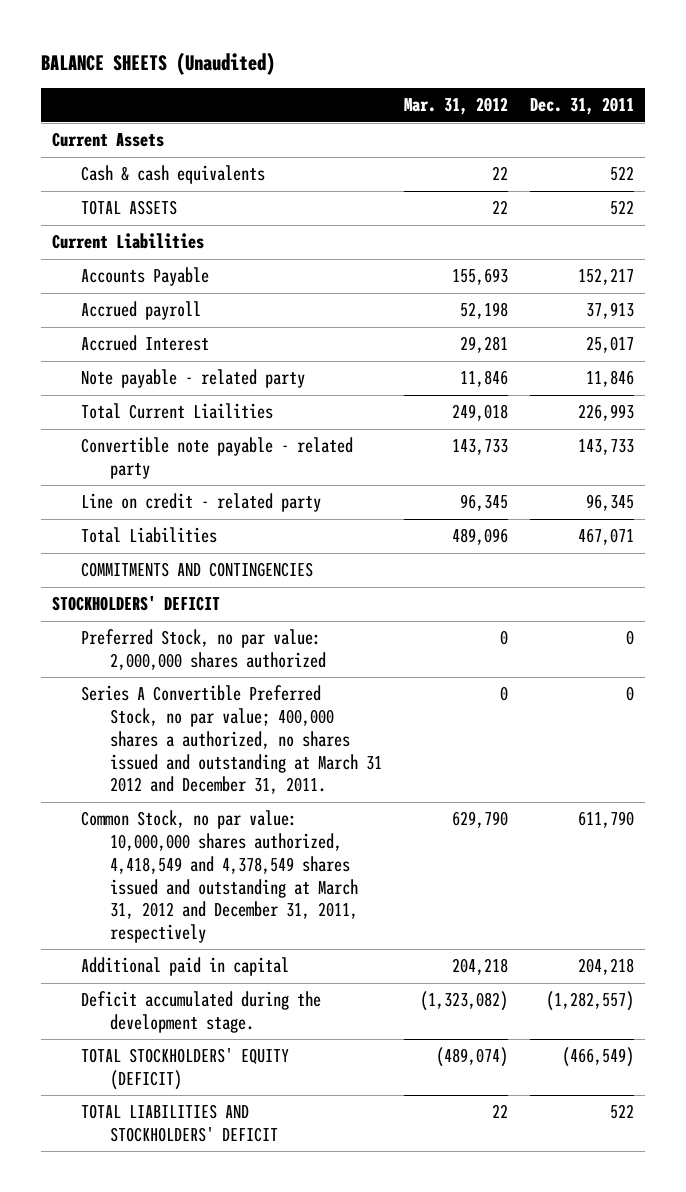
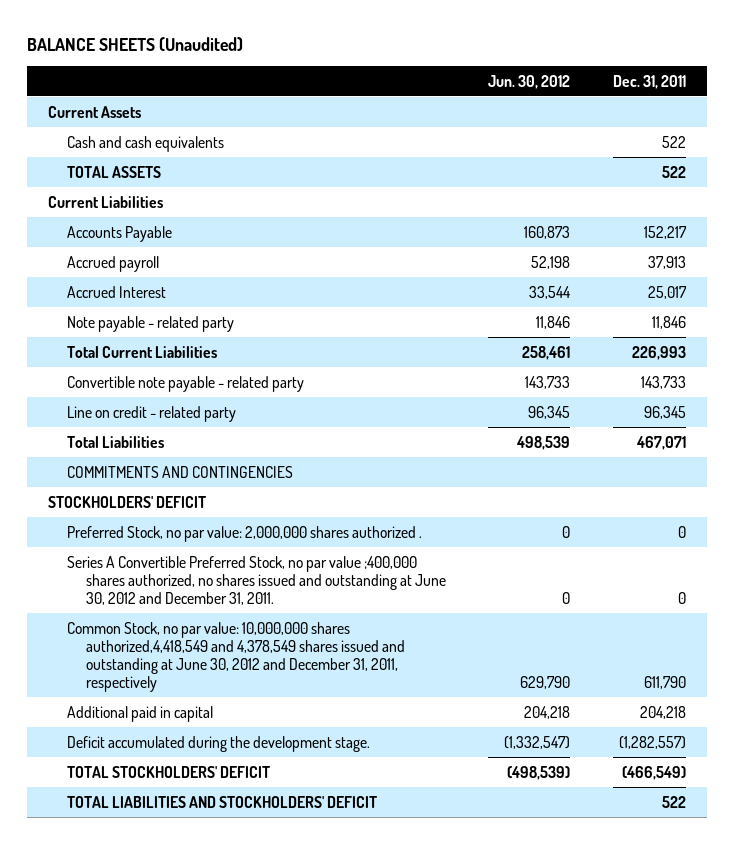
- | Mar. 31, 2012 | Dec. 31, 2011
+ | Jun. 30, 2012 | Dec. 31, 2011
- Cash & cash equivalents | 22 | 522
+ Cash and cash equivalents | | 522
- Total Current Liailities | 249,018 | 226,993
+ Total Current Liabilities | 258,461 | 226,993
- Preferred Stock, no par value: 2,000,000 shares authorized | 0 | 0
- Series A Convertible Preferred Stock, no par value; 400,000 shares a authorized, no shares issued and outstanding at March 31 2012 and December 31, 2011. | 0 | 0
- Common Stock, no par value: 10,000,000 shares authorized, 4,418,549 and 4,378,549 shares issued and outstanding at March 31, 2012 and December 31, 2011, respectively | 629,790 | 611,790
+ Preferred Stock, no par value: 2,000,000 shares authorized . | 0 | 0
+ Series A Convertible Preferred Stock, no par value ;400,000 shares authorized, no shares issued and outstanding at June 30, 2012 and December 31, 2011. | 0 | 0
+ Common Stock, no par value: 10,000,000 shares authorized,4,418,549 and 4,378,549 shares issued and outstanding at June 30, 2012 and December 31, 2011, respectively | 629,790 | 611,790
- TOTAL STOCKHOLDERS' EQUITY (DEFICIT) | (489,074) | (466,549)
+ TOTAL STOCKHOLDERS' DEFICIT | (498,539) | (466,549)

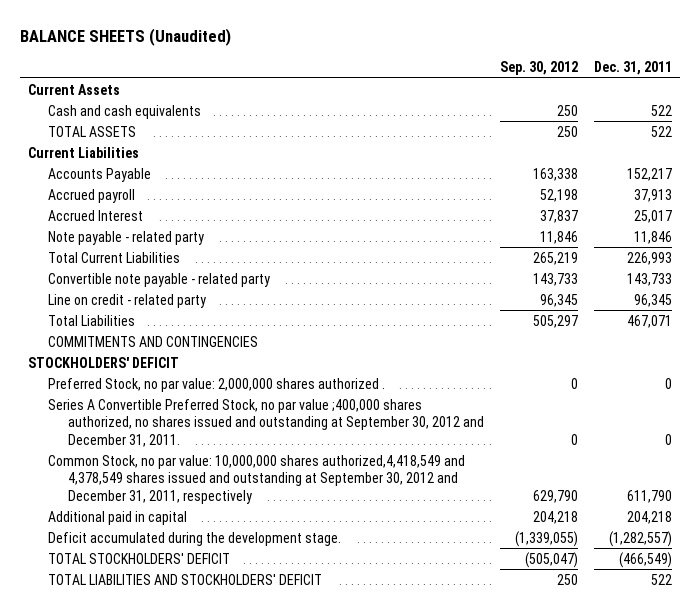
- | Jun. 30, 2012 | Dec. 31, 2011
+ | Sep. 30, 2012 | Dec. 31, 2011
- Series A Convertible Preferred Stock, no par value ;400,000 shares authorized, no shares issued and outstanding at June 30, 2012 and December 31, 2011. | 0 | 0
- Common Stock, no par value: 10,000,000 shares authorized,4,418,549 and 4,378,549 shares issued and outstanding at June 30, 2012 and December 31, 2011, respectively | 629,790 | 611,790
+ Series A Convertible Preferred Stock, no par value ;400,000 shares authorized, no shares issued and outstanding at September 30, 2012 and December 31, 2011. | 0 | 0
+ Common Stock, no par value: 10,000,000 shares authorized,4,418,549 and 4,378,549 shares issued and outstanding at September 30, 2012 and December 31, 2011, respectively | 629,790 | 611,790

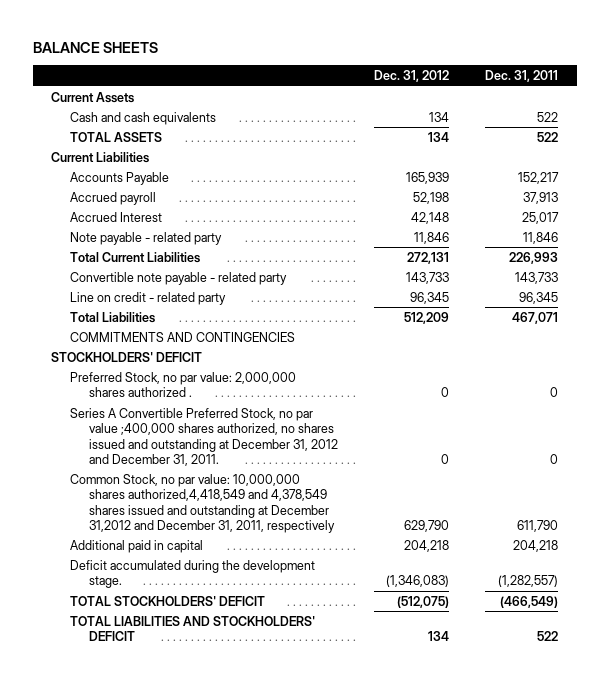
- BALANCE SHEETS (Unaudited)
+ BALANCE SHEETS
- | Sep. 30, 2012 | Dec. 31, 2011
+ | Dec. 31, 2012 | Dec. 31, 2011
- Series A Convertible Preferred Stock, no par value ;400,000 shares authorized, no shares issued and outstanding at September 30, 2012 and December 31, 2011. | 0 | 0
- Common Stock, no par value: 10,000,000 shares authorized,4,418,549 and 4,378,549 shares issued and outstanding at September 30, 2012 and December 31, 2011, respectively | 629,790 | 611,790
+ Series A Convertible Preferred Stock, no par value ;400,000 shares authorized, no shares issued and outstanding at December 31, 2012 and December 31, 2011. | 0 | 0
+ Common Stock, no par value: 10,000,000 shares authorized,4,418,549 and 4,378,549 shares issued and outstanding at December 31,2012 and December 31, 2011, respectively | 629,790 | 611,790

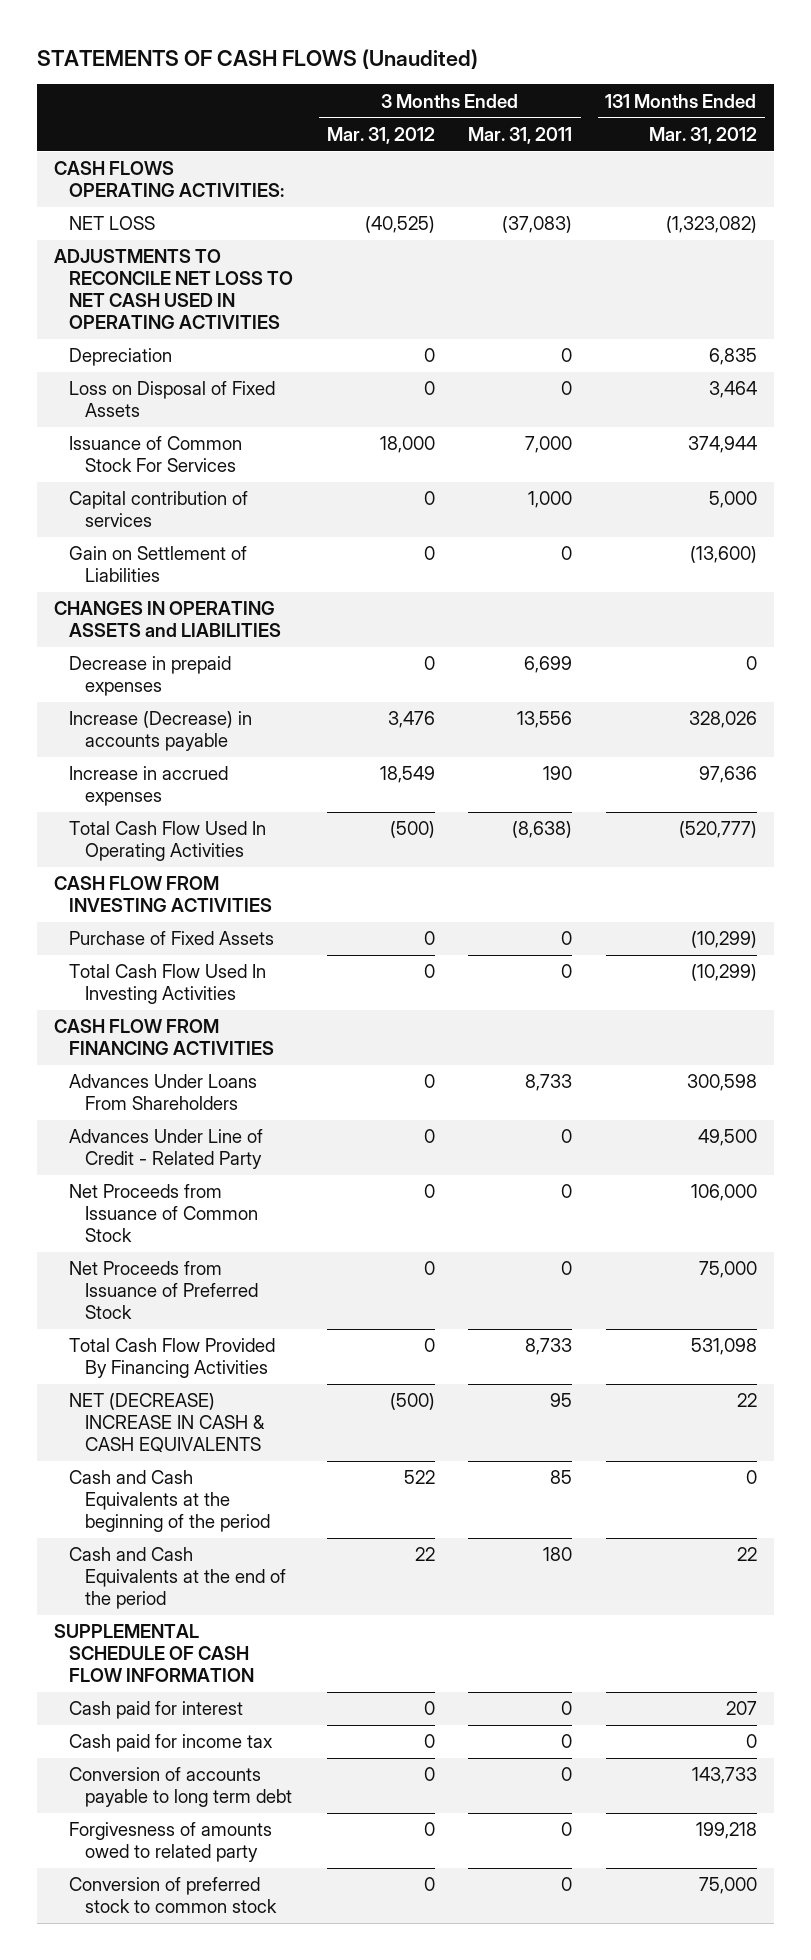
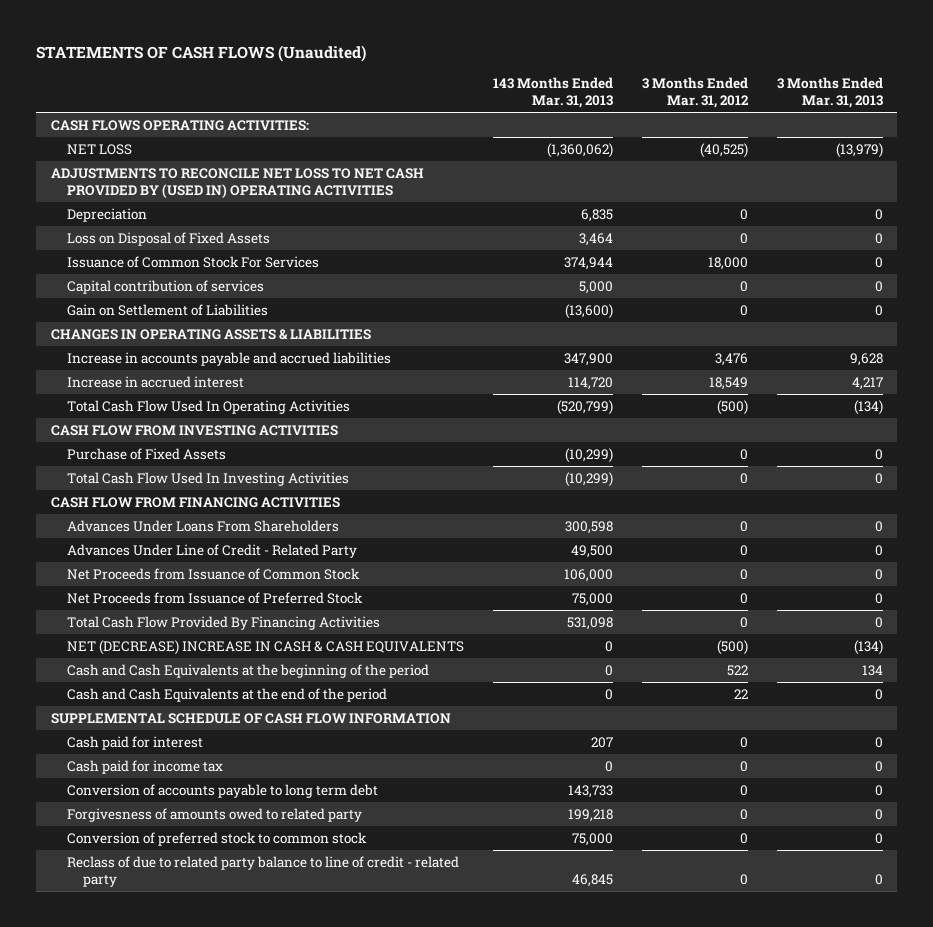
- | 3 Months Ended Mar. 31, 2012 | 3 Months Ended Mar. 31, 2011 | 131 Months Ended Mar. 31, 2012
+ | 143 Months Ended Mar. 31, 2013 | 3 Months Ended Mar. 31, 2012 | 3 Months Ended Mar. 31, 2013
- ADJUSTMENTS TO RECONCILE NET LOSS TO NET CASH USED IN OPERATING ACTIVITIES
+ ADJUSTMENTS TO RECONCILE NET LOSS TO NET CASH PROVIDED BY (USED IN) OPERATING ACTIVITIES
- CHANGES IN OPERATING ASSETS and LIABILITIES
- Decrease in prepaid expenses | 0 | 6,699 | 0
- Increase (Decrease) in accounts payable | 3,476 | 13,556 | 328,026
- Increase in accrued expenses | 18,549 | 190 | 97,636
+ CHANGES IN OPERATING ASSETS & LIABILITIES
+ Increase in accounts payable and accrued liabilities | 347,900 | 3,476 | 9,628
+ Increase in accrued interest | 114,720 | 18,549 | 4,217
+ Reclass of due to related party balance to line of credit - related party | 46,845 | 0 | 0

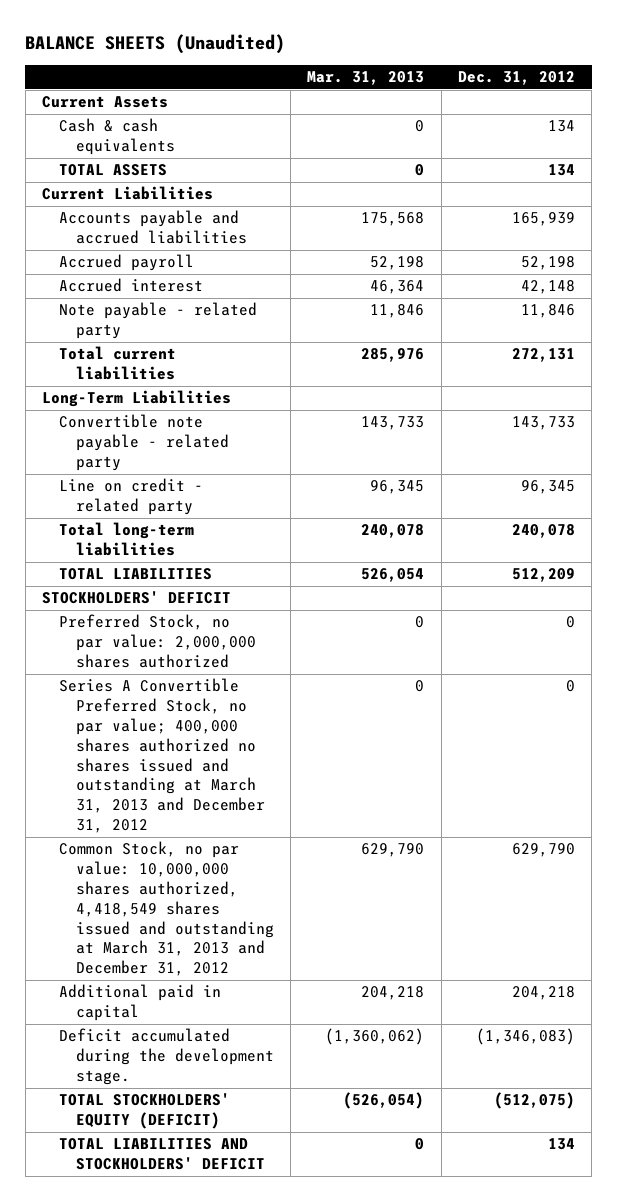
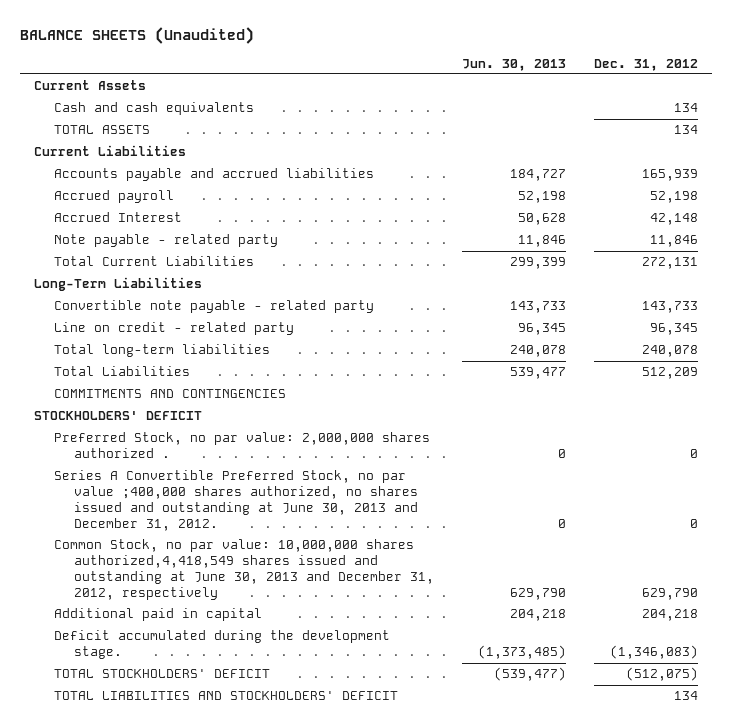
- | Mar. 31, 2013 | Dec. 31, 2012
+ | Jun. 30, 2013 | Dec. 31, 2012
- Cash & cash equivalents | 0 | 134
+ Cash and cash equivalents | | 134
- Accrued interest | 46,364 | 42,148
+ Accrued Interest | 50,628 | 42,148
- Total current liabilities | 285,976 | 272,131
+ Total Current Liabilities | 299,399 | 272,131
- TOTAL LIABILITIES | 526,054 | 512,209
+ Total Liabilities | 539,477 | 512,209
+ COMMITMENTS AND CONTINGENCIES
- Preferred Stock, no par value: 2,000,000 shares authorized | 0 | 0
- Series A Convertible Preferred Stock, no par value; 400,000 shares authorized no shares issued and outstanding at March 31, 2013 and December 31, 2012 | 0 | 0
- Common Stock, no par value: 10,000,000 shares authorized, 4,418,549 shares issued and outstanding at March 31, 2013 and December 31, 2012 | 629,790 | 629,790
+ Preferred Stock, no par value: 2,000,000 shares authorized . | 0 | 0
+ Series A Convertible Preferred Stock, no par value ;400,000 shares authorized, no shares issued and outstanding at June 30, 2013 and December 31, 2012. | 0 | 0
+ Common Stock, no par value: 10,000,000 shares authorized,4,418,549 shares issued and outstanding at June 30, 2013 and December 31, 2012, respectively | 629,790 | 629,790
- TOTAL STOCKHOLDERS' EQUITY (DEFICIT) | (526,054) | (512,075)
+ TOTAL STOCKHOLDERS' DEFICIT | (539,477) | (512,075)

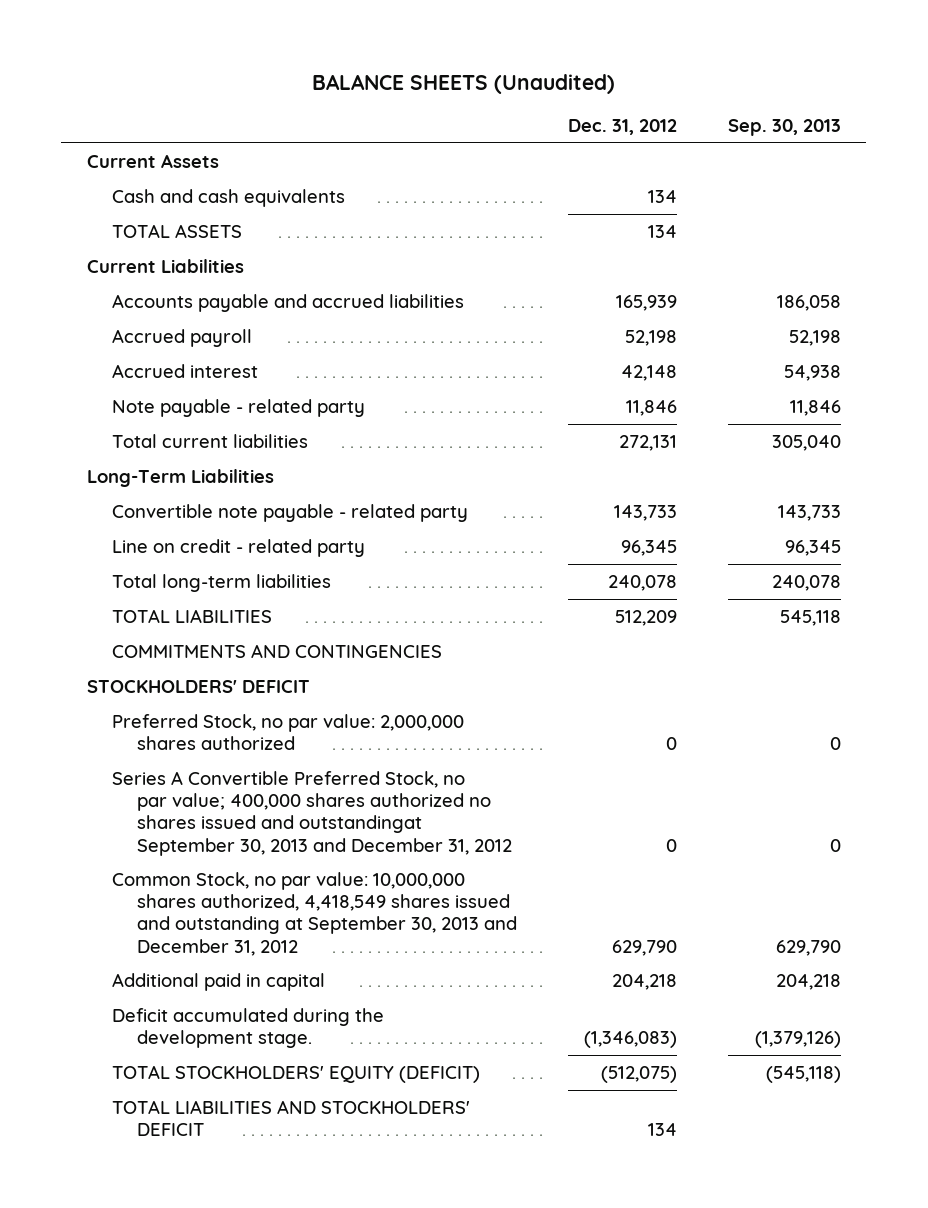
- | Jun. 30, 2013 | Dec. 31, 2012
+ | Dec. 31, 2012 | Sep. 30, 2013
- Accrued Interest | 50,628 | 42,148
+ Accrued interest | 42,148 | 54,938
- Total Current Liabilities | 299,399 | 272,131
+ Total current liabilities | 272,131 | 305,040
- Total Liabilities | 539,477 | 512,209
+ TOTAL LIABILITIES | 512,209 | 545,118
- Preferred Stock, no par value: 2,000,000 shares authorized . | 0 | 0
- Series A Convertible Preferred Stock, no par value ;400,000 shares authorized, no shares issued and outstanding at June 30, 2013 and December 31, 2012. | 0 | 0
- Common Stock, no par value: 10,000,000 shares authorized,4,418,549 shares issued and outstanding at June 30, 2013 and December 31, 2012, respectively | 629,790 | 629,790
+ Preferred Stock, no par value: 2,000,000 shares authorized | 0 | 0
+ Series A Convertible Preferred Stock, no par value; 400,000 shares authorized no shares issued and outstandingat September 30, 2013 and December 31, 2012 | 0 | 0
+ Common Stock, no par value: 10,000,000 shares authorized, 4,418,549 shares issued and outstanding at September 30, 2013 and December 31, 2012 | 629,790 | 629,790
- TOTAL STOCKHOLDERS' DEFICIT | (539,477) | (512,075)
+ TOTAL STOCKHOLDERS' EQUITY (DEFICIT) | (512,075) | (545,118)

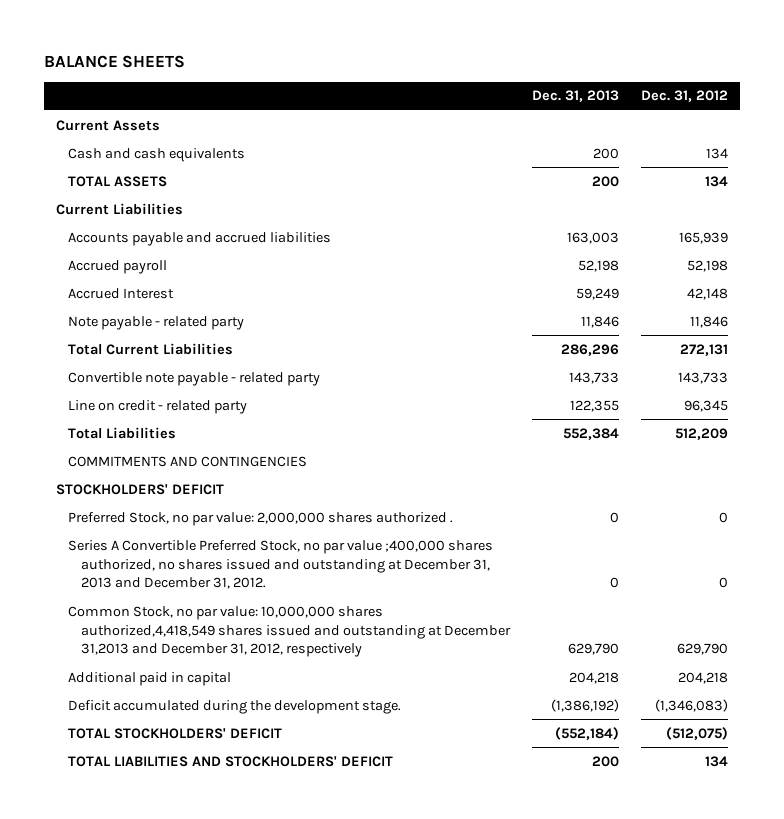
- BALANCE SHEETS (Unaudited)
+ BALANCE SHEETS
- | Dec. 31, 2012 | Sep. 30, 2013
+ | Dec. 31, 2013 | Dec. 31, 2012
- Accrued interest | 42,148 | 54,938
+ Accrued Interest | 59,249 | 42,148
- Total current liabilities | 272,131 | 305,040
- Long-Term Liabilities
+ Total Current Liabilities | 286,296 | 272,131
- Total long-term liabilities | 240,078 | 240,078
- TOTAL LIABILITIES | 512,209 | 545,118
+ Total Liabilities | 552,384 | 512,209
- Preferred Stock, no par value: 2,000,000 shares authorized | 0 | 0
- Series A Convertible Preferred Stock, no par value; 400,000 shares authorized no shares issued and outstandingat September 30, 2013 and December 31, 2012 | 0 | 0
- Common Stock, no par value: 10,000,000 shares authorized, 4,418,549 shares issued and outstanding at September 30, 2013 and December 31, 2012 | 629,790 | 629,790
+ Preferred Stock, no par value: 2,000,000 shares authorized . | 0 | 0
+ Series A Convertible Preferred Stock, no par value ;400,000 shares authorized, no shares issued and outstanding at December 31, 2013 and December 31, 2012. | 0 | 0
+ Common Stock, no par value: 10,000,000 shares authorized,4,418,549 shares issued and outstanding at December 31,2013 and December 31, 2012, respectively | 629,790 | 629,790
- TOTAL STOCKHOLDERS' EQUITY (DEFICIT) | (512,075) | (545,118)
+ TOTAL STOCKHOLDERS' DEFICIT | (552,184) | (512,075)

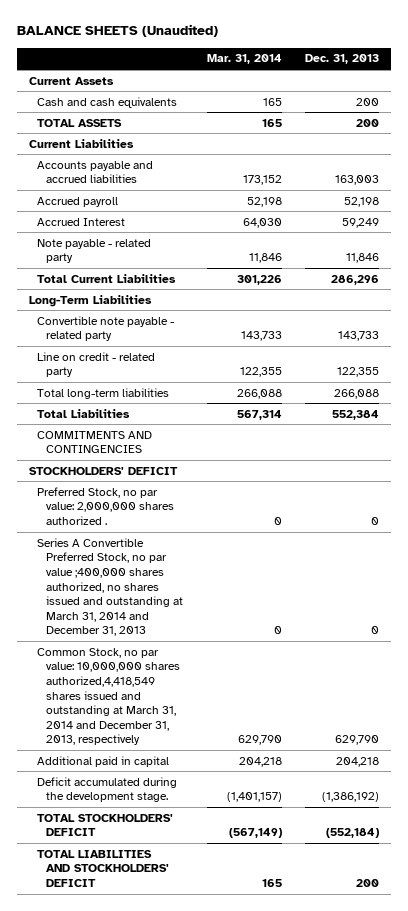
- BALANCE SHEETS
+ BALANCE SHEETS (Unaudited)
- | Dec. 31, 2013 | Dec. 31, 2012
+ | Mar. 31, 2014 | Dec. 31, 2013
+ Long-Term Liabilities
+ Total long-term liabilities | 266,088 | 266,088
- Series A Convertible Preferred Stock, no par value ;400,000 shares authorized, no shares issued and outstanding at December 31, 2013 and December 31, 2012. | 0 | 0
- Common Stock, no par value: 10,000,000 shares authorized,4,418,549 shares issued and outstanding at December 31,2013 and December 31, 2012, respectively | 629,790 | 629,790
+ Series A Convertible Preferred Stock, no par value ;400,000 shares authorized, no shares issued and outstanding at March 31, 2014 and December 31, 2013 | 0 | 0
+ Common Stock, no par value: 10,000,000 shares authorized,4,418,549 shares issued and outstanding at March 31, 2014 and December 31, 2013, respectively | 629,790 | 629,790

